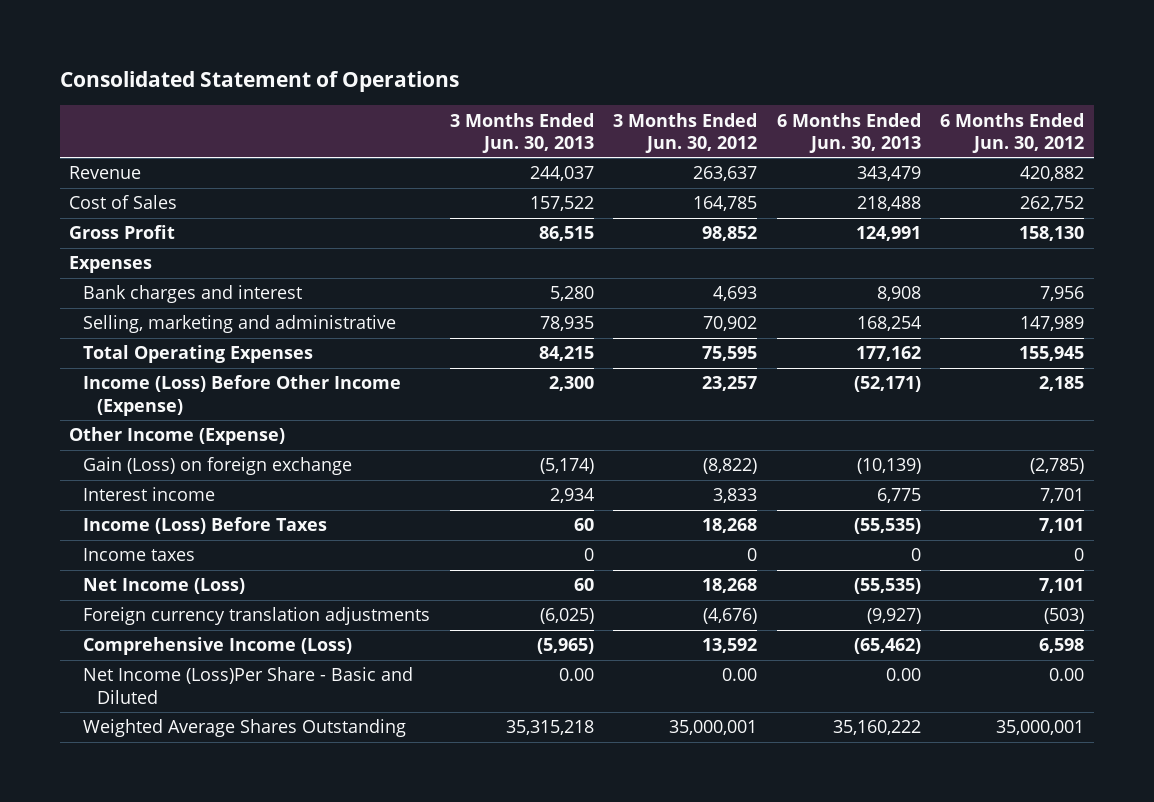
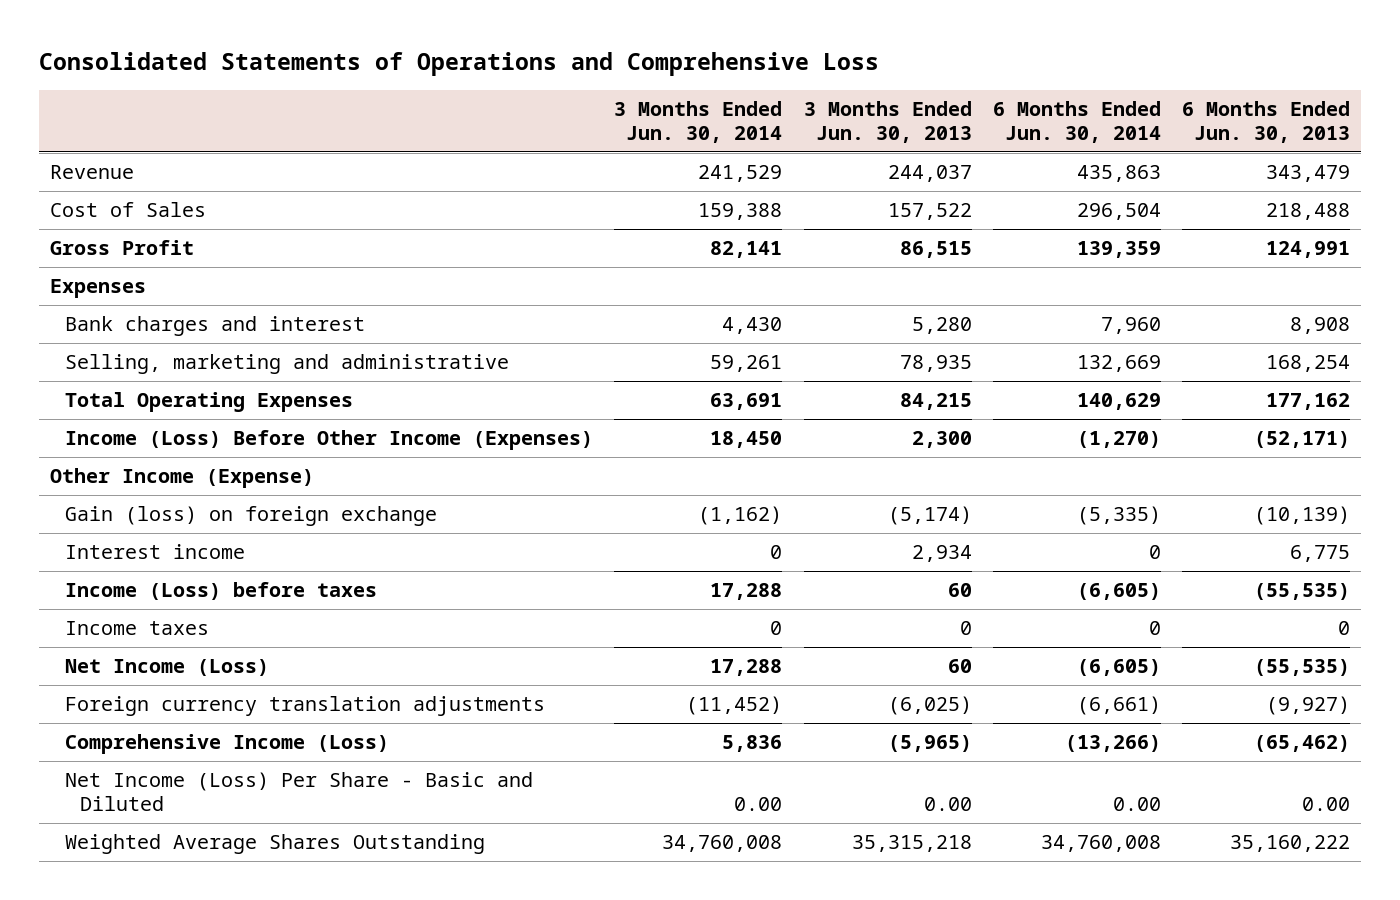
- Consolidated Statement of Operations
+ Consolidated Statements of Operations and Comprehensive Loss
- | 3 Months Ended Jun. 30, 2013 | 3 Months Ended Jun. 30, 2012 | 6 Months Ended Jun. 30, 2013 | 6 Months Ended Jun. 30, 2012
+ | 3 Months Ended Jun. 30, 2014 | 3 Months Ended Jun. 30, 2013 | 6 Months Ended Jun. 30, 2014 | 6 Months Ended Jun. 30, 2013
- Income (Loss) Before Other Income (Expense) | 2,300 | 23,257 | (52,171) | 2,185
+ Income (Loss) Before Other Income (Expenses) | 18,450 | 2,300 | (1,270) | (52,171)
- Gain (Loss) on foreign exchange | (5,174) | (8,822) | (10,139) | (2,785)
+ Gain (loss) on foreign exchange | (1,162) | (5,174) | (5,335) | (10,139)
- Income (Loss) Before Taxes | 60 | 18,268 | (55,535) | 7,101
+ Income (Loss) before taxes | 17,288 | 60 | (6,605) | (55,535)
- Net Income (Loss)Per Share - Basic and Diluted | 0.00 | 0.00 | 0.00 | 0.00
+ Net Income (Loss) Per Share - Basic and Diluted | 0.00 | 0.00 | 0.00 | 0.00

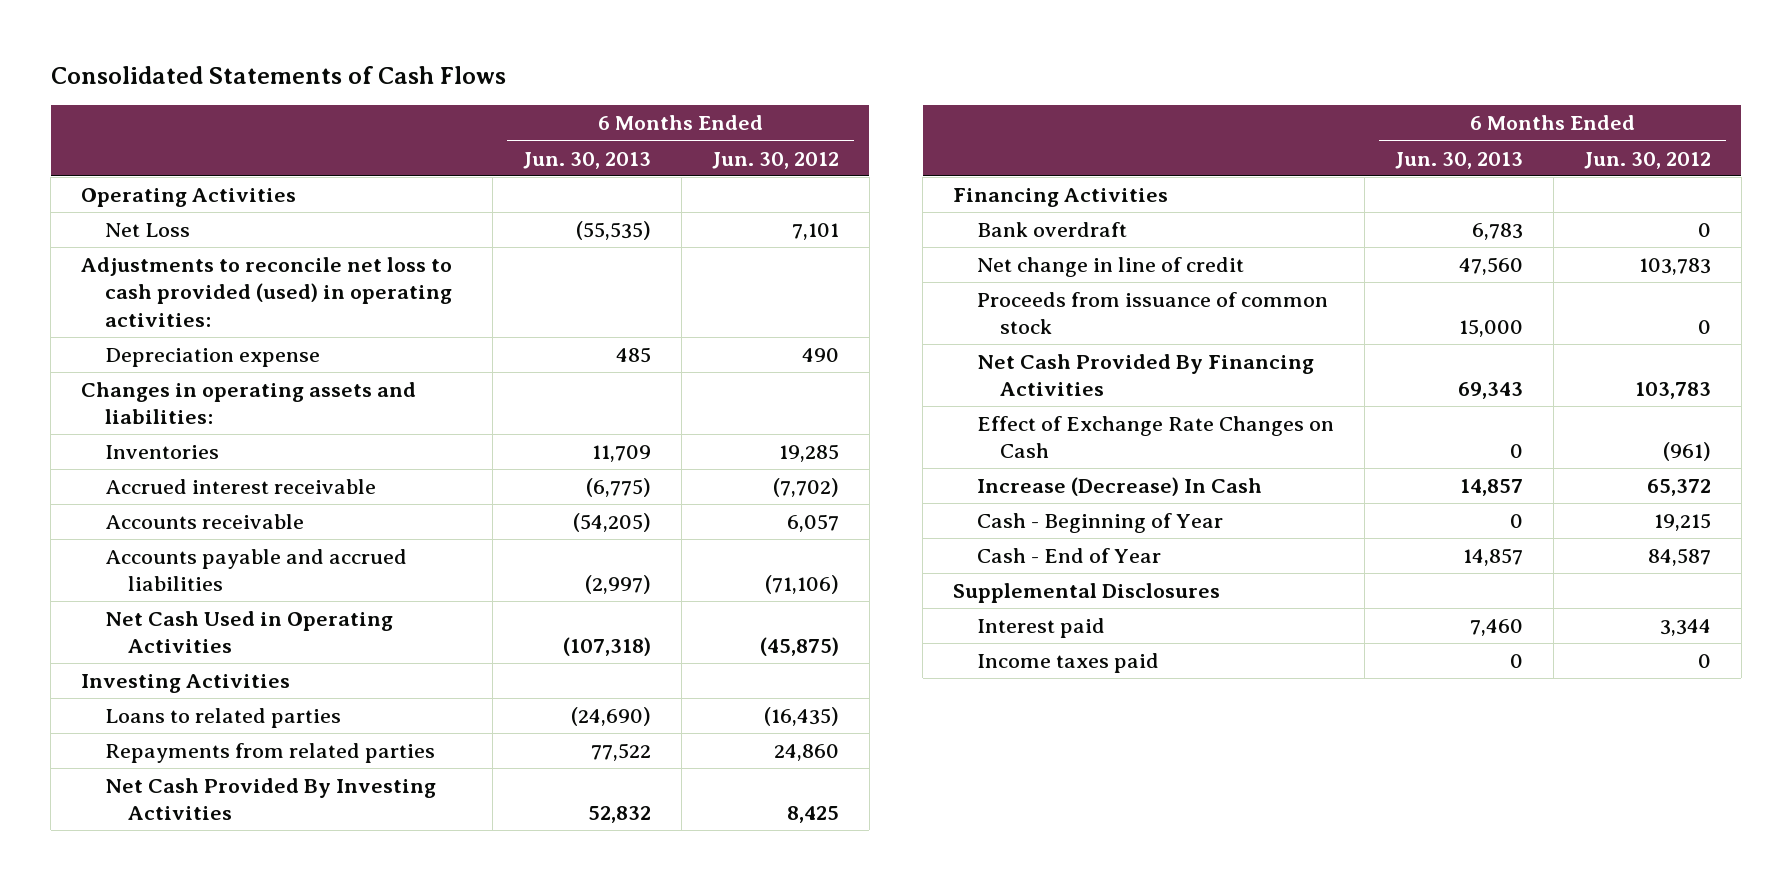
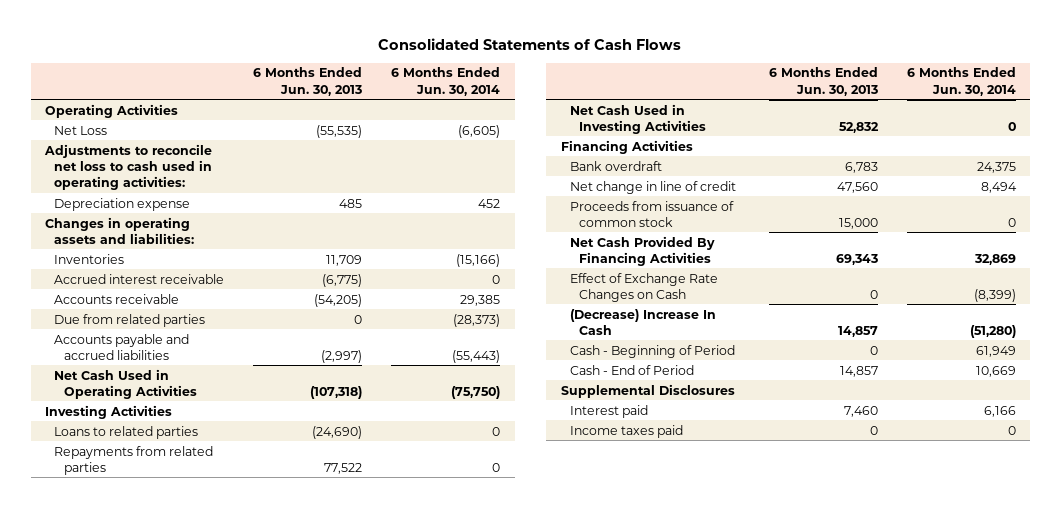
- | 6 Months Ended Jun. 30, 2013 | 6 Months Ended Jun. 30, 2012
+ | 6 Months Ended Jun. 30, 2013 | 6 Months Ended Jun. 30, 2014
- Adjustments to reconcile net loss to cash provided (used) in operating activities:
+ Adjustments to reconcile net loss to cash used in operating activities:
+ Due from related parties | 0 | (28,373)
- Net Cash Provided By Investing Activities | 52,832 | 8,425
+ Net Cash Used in Investing Activities | 52,832 | 0
- Increase (Decrease) In Cash | 14,857 | 65,372
- Cash - Beginning of Year | 0 | 19,215
- Cash - End of Year | 14,857 | 84,587
+ (Decrease) Increase In Cash | 14,857 | (51,280)
+ Cash - Beginning of Period | 0 | 61,949
+ Cash - End of Period | 14,857 | 10,669

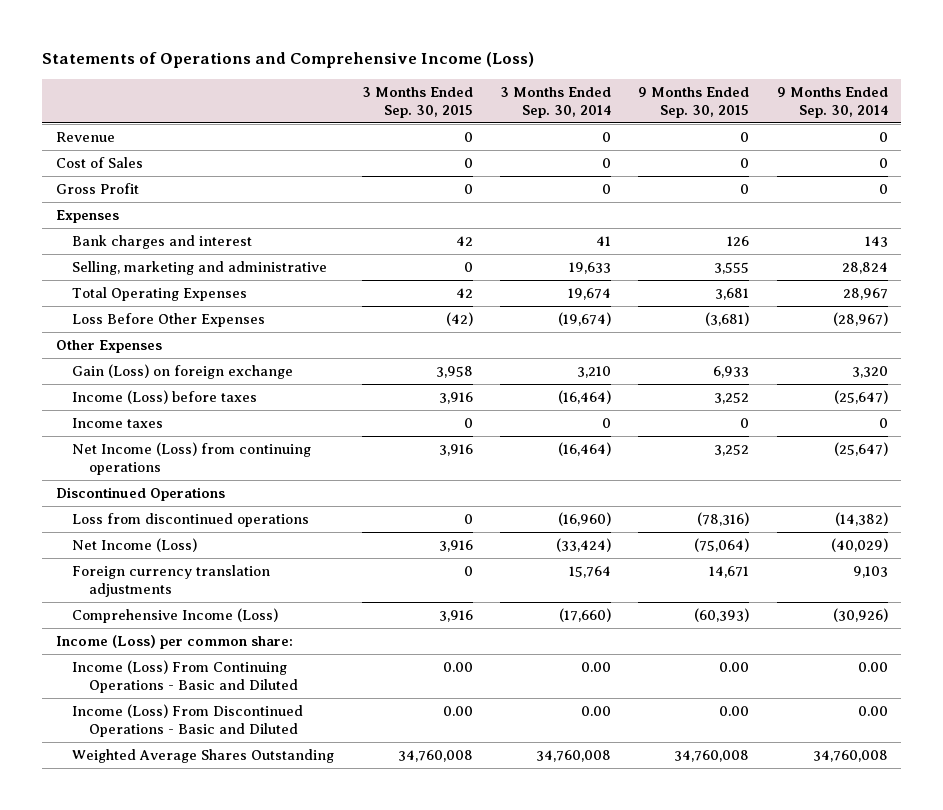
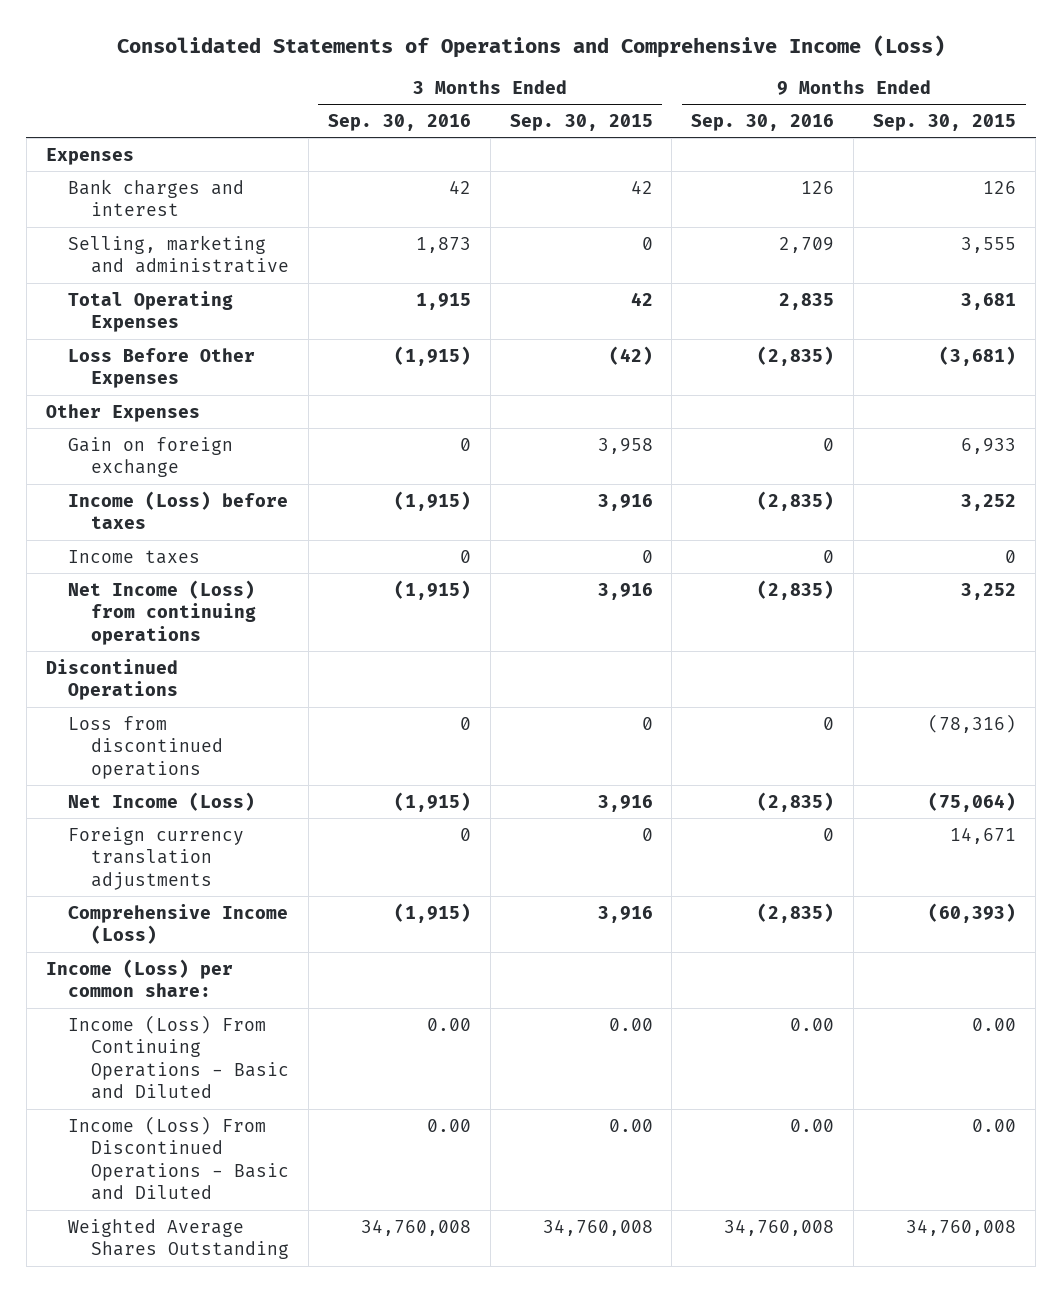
- Statements of Operations and Comprehensive Income (Loss)
+ Consolidated Statements of Operations and Comprehensive Income (Loss)
- | 3 Months Ended Sep. 30, 2015 | 3 Months Ended Sep. 30, 2014 | 9 Months Ended Sep. 30, 2015 | 9 Months Ended Sep. 30, 2014
+ | 3 Months Ended Sep. 30, 2016 | 3 Months Ended Sep. 30, 2015 | 9 Months Ended Sep. 30, 2016 | 9 Months Ended Sep. 30, 2015
- Revenue | 0 | 0 | 0 | 0
- Cost of Sales | 0 | 0 | 0 | 0
- Gross Profit | 0 | 0 | 0 | 0
- Gain (Loss) on foreign exchange | 3,958 | 3,210 | 6,933 | 3,320
+ Gain on foreign exchange | 0 | 3,958 | 0 | 6,933

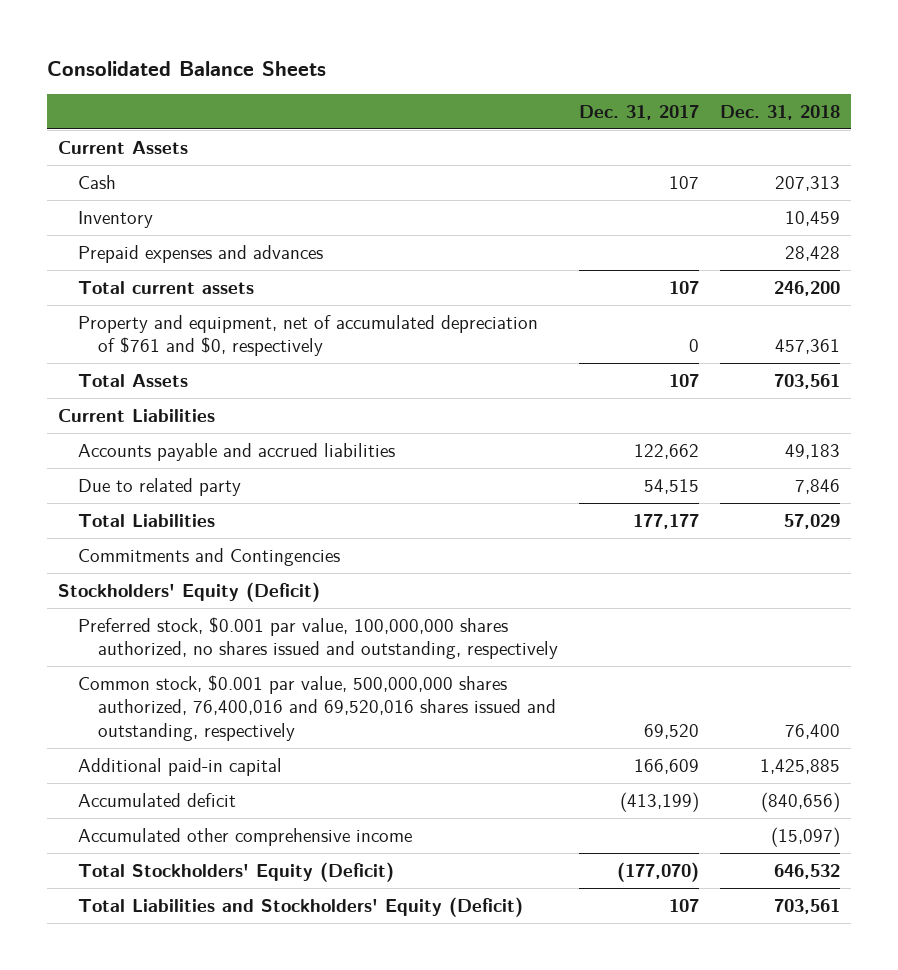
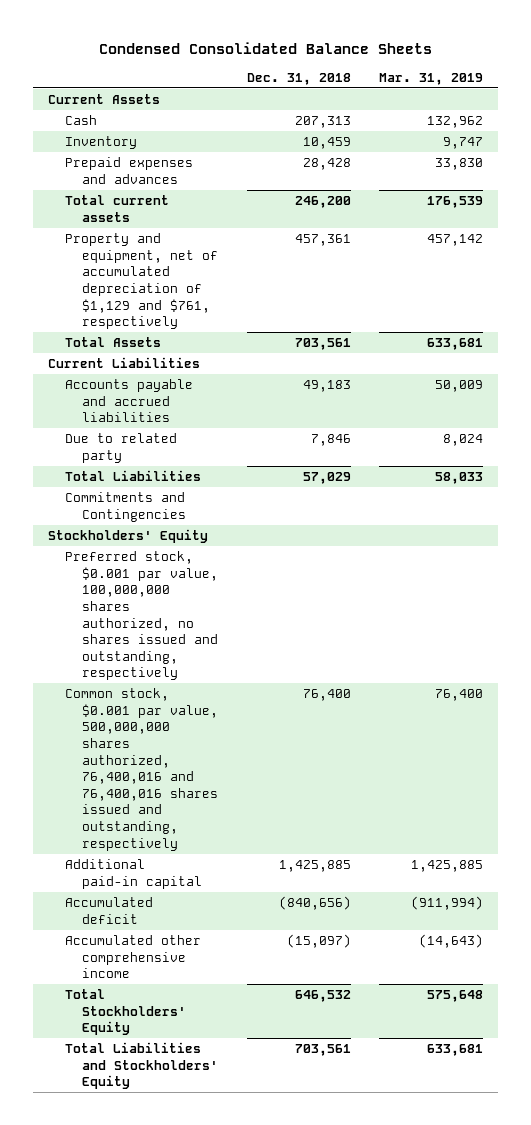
- Consolidated Balance Sheets
+ Condensed Consolidated Balance Sheets
- | Dec. 31, 2017 | Dec. 31, 2018
+ | Dec. 31, 2018 | Mar. 31, 2019
- Property and equipment, net of accumulated depreciation of $761 and $0, respectively | 0 | 457,361
+ Property and equipment, net of accumulated depreciation of $1,129 and $761, respectively | 457,361 | 457,142
- Stockholders' Equity (Deficit)
+ Stockholders' Equity
- Common stock, $0.001 par value, 500,000,000 shares authorized, 76,400,016 and 69,520,016 shares issued and outstanding, respectively | 69,520 | 76,400
+ Common stock, $0.001 par value, 500,000,000 shares authorized, 76,400,016 and 76,400,016 shares issued and outstanding, respectively | 76,400 | 76,400
- Total Stockholders' Equity (Deficit) | (177,070) | 646,532
- Total Liabilities and Stockholders' Equity (Deficit) | 107 | 703,561
+ Total Stockholders' Equity | 646,532 | 575,648
+ Total Liabilities and Stockholders' Equity | 703,561 | 633,681

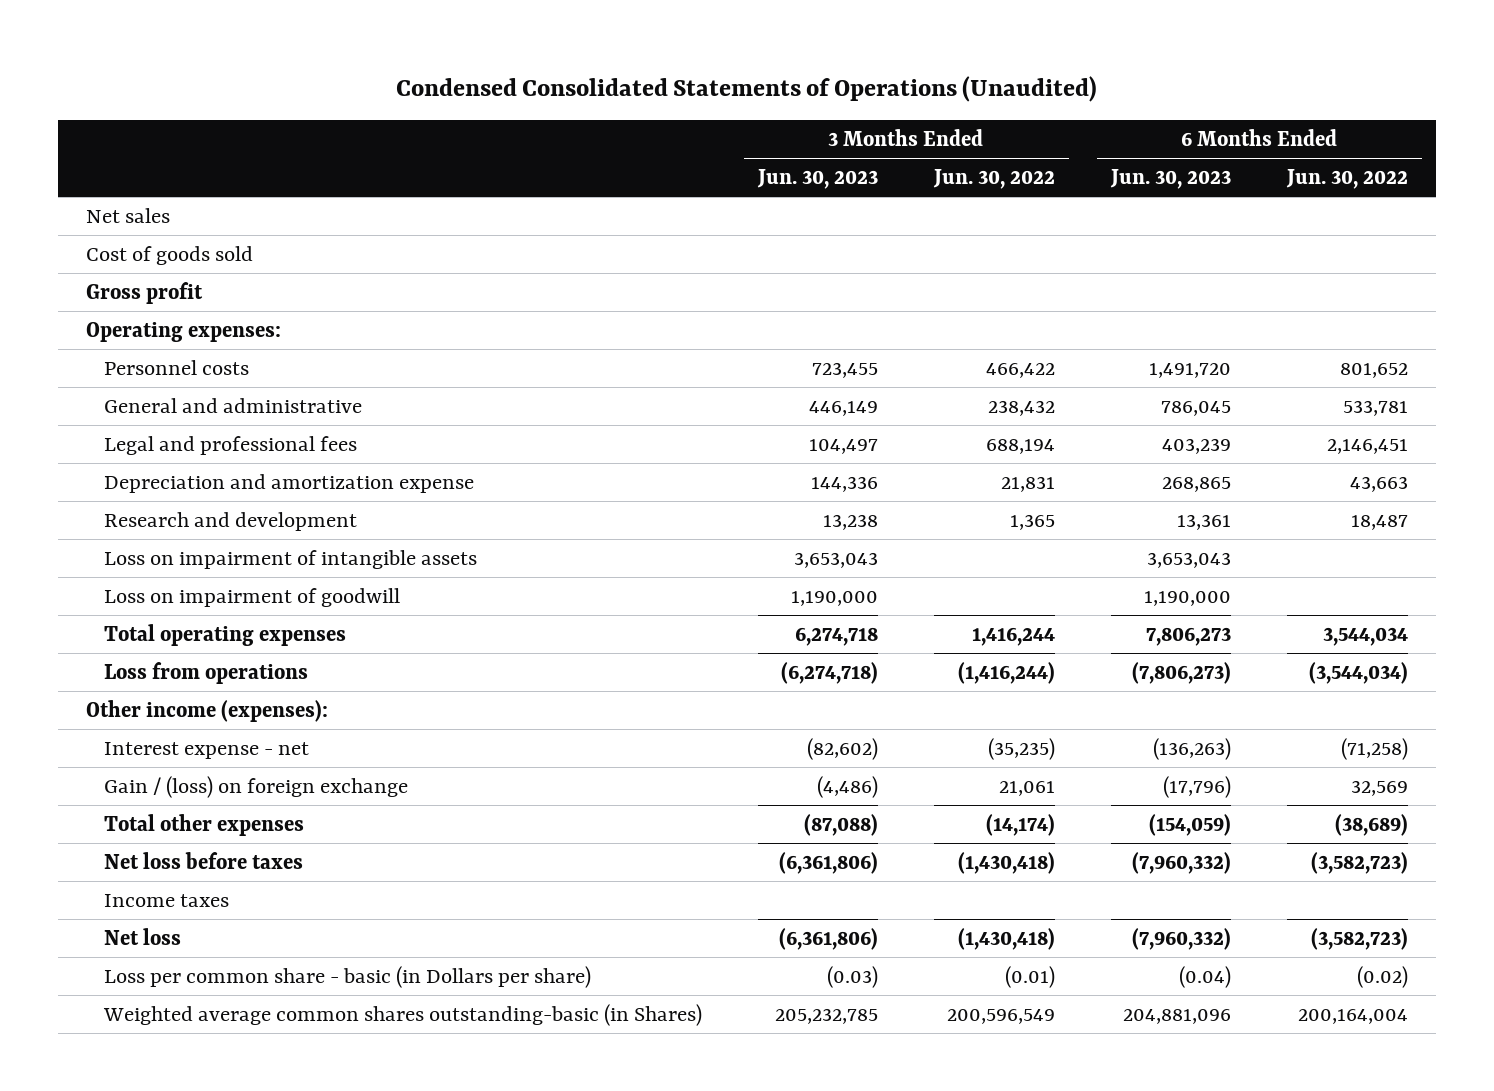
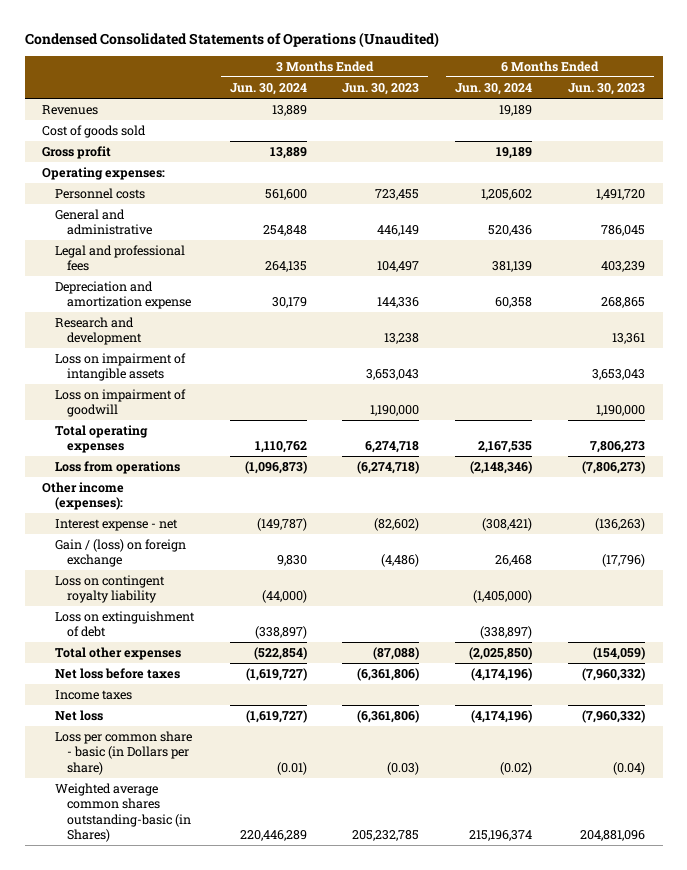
- | 3 Months Ended Jun. 30, 2023 | 3 Months Ended Jun. 30, 2022 | 6 Months Ended Jun. 30, 2023 | 6 Months Ended Jun. 30, 2022
+ | 3 Months Ended Jun. 30, 2024 | 3 Months Ended Jun. 30, 2023 | 6 Months Ended Jun. 30, 2024 | 6 Months Ended Jun. 30, 2023
- Net sales
+ Revenues | 13,889 | | 19,189 |
+ Loss on contingent royalty liability | (44,000) | | (1,405,000) |
+ Loss on extinguishment of debt | (338,897) | | (338,897) |

